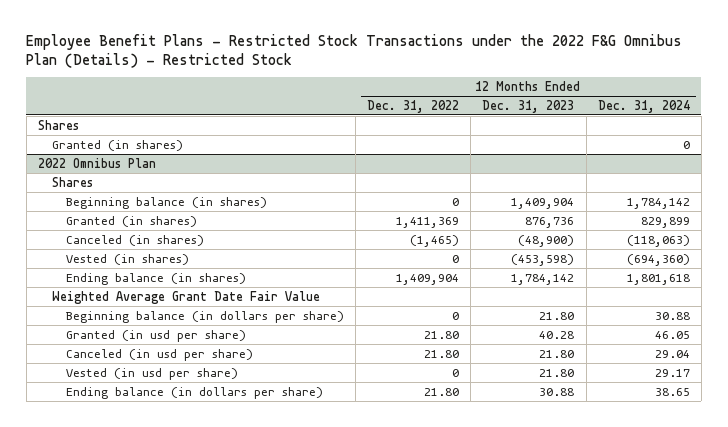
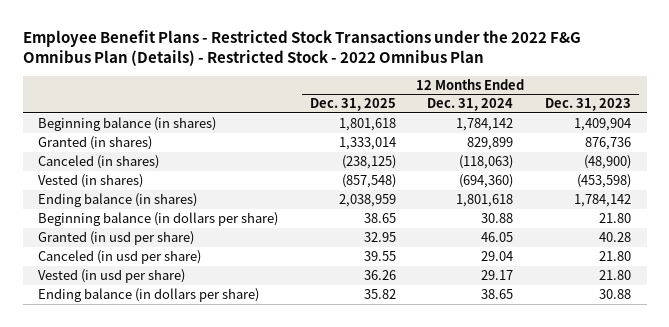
- Employee Benefit Plans - Restricted Stock Transactions under the 2022 F&G Omnibus Plan (Details) - Restricted Stock
+ Employee Benefit Plans - Restricted Stock Transactions under the 2022 F&G Omnibus Plan (Details) - Restricted Stock - 2022 Omnibus Plan
- | 12 Months Ended Dec. 31, 2022 | 12 Months Ended Dec. 31, 2023 | 12 Months Ended Dec. 31, 2024
+ | 12 Months Ended Dec. 31, 2025 | 12 Months Ended Dec. 31, 2024 | 12 Months Ended Dec. 31, 2023
- Shares
- Granted (in shares) | | | 0
- 2022 Omnibus Plan
- Shares
- Weighted Average Grant Date Fair Value

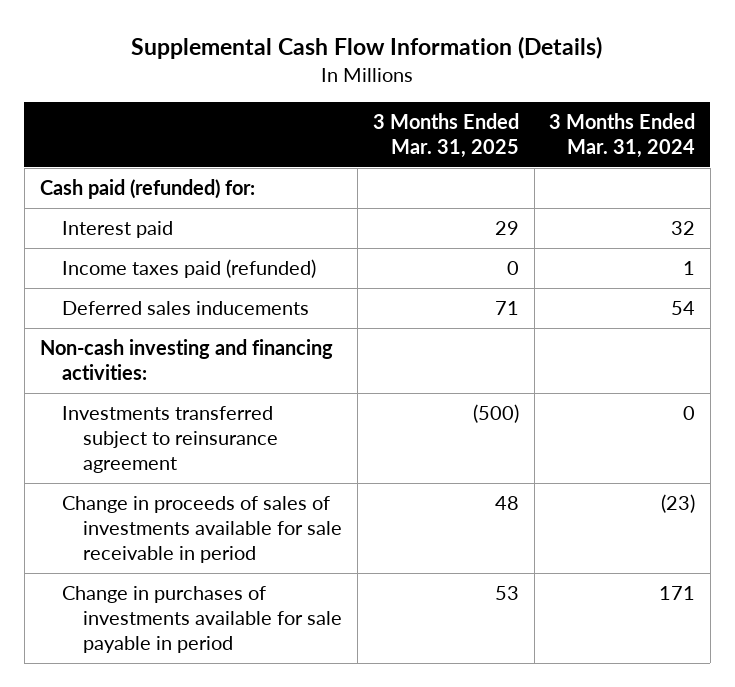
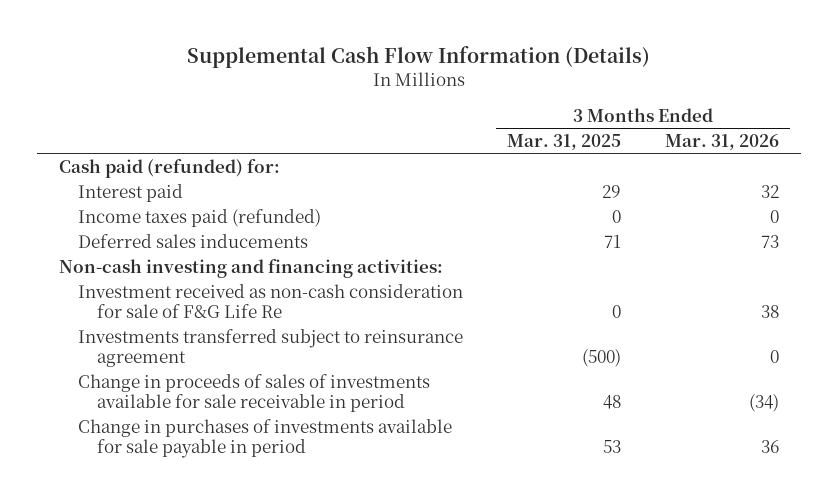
- | 3 Months Ended Mar. 31, 2025 | 3 Months Ended Mar. 31, 2024
+ | 3 Months Ended Mar. 31, 2025 | 3 Months Ended Mar. 31, 2026
+ Investment received as non-cash consideration for sale of F&G Life Re | 0 | 38

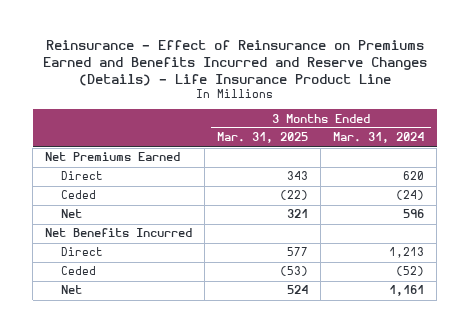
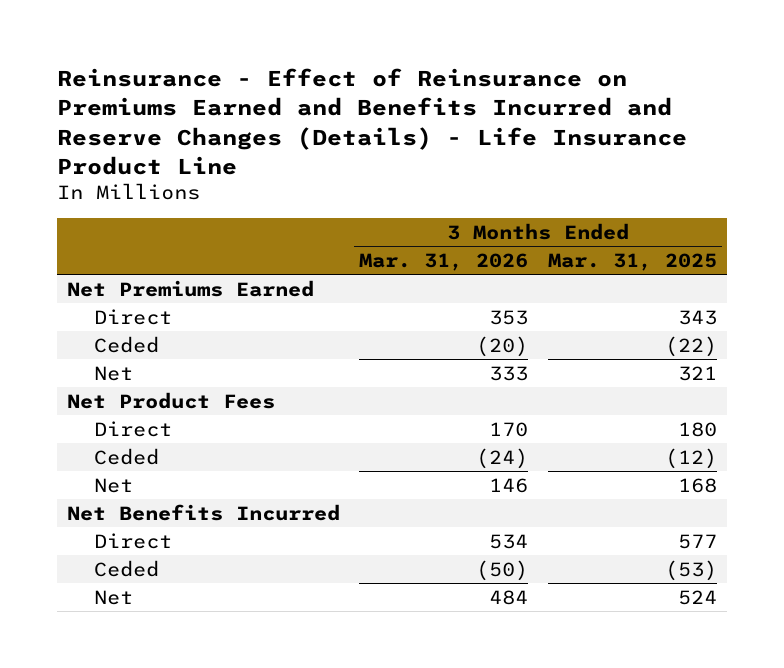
- | 3 Months Ended Mar. 31, 2025 | 3 Months Ended Mar. 31, 2024
+ | 3 Months Ended Mar. 31, 2026 | 3 Months Ended Mar. 31, 2025
+ Net Product Fees
+ Direct | 170 | 180
+ Ceded | (24) | (12)
+ Net | 146 | 168

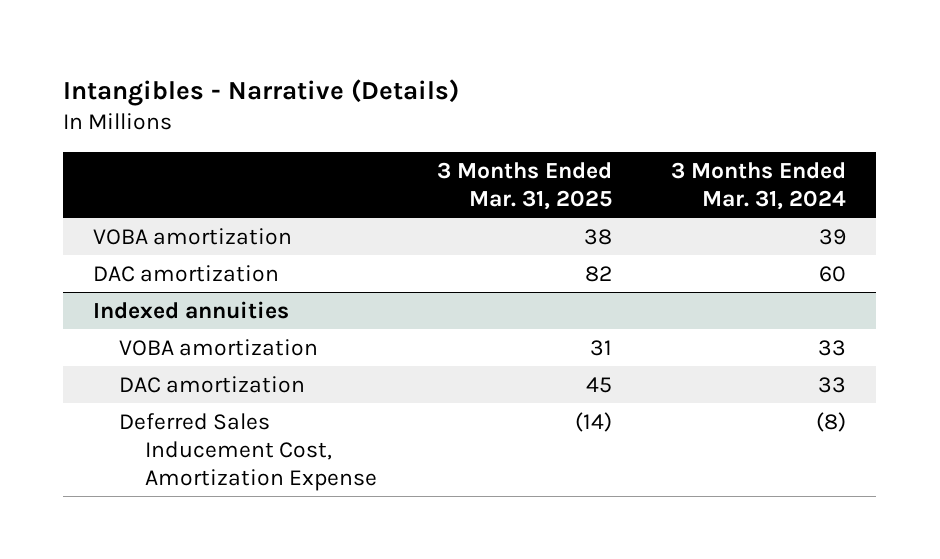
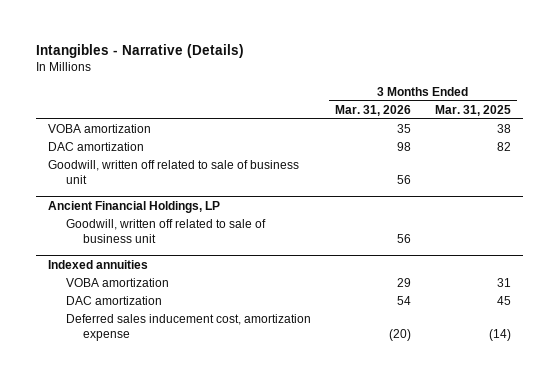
- | 3 Months Ended Mar. 31, 2025 | 3 Months Ended Mar. 31, 2024
+ | 3 Months Ended Mar. 31, 2026 | 3 Months Ended Mar. 31, 2025
+ Goodwill, written off related to sale of business unit | 56 |
+ Ancient Financial Holdings, LP
+ Goodwill, written off related to sale of business unit | 56 |
@ Indexed annuities
- Deferred Sales Inducement Cost, Amortization Expense | (14) | (8)
+ Deferred sales inducement cost, amortization expense | (20) | (14)

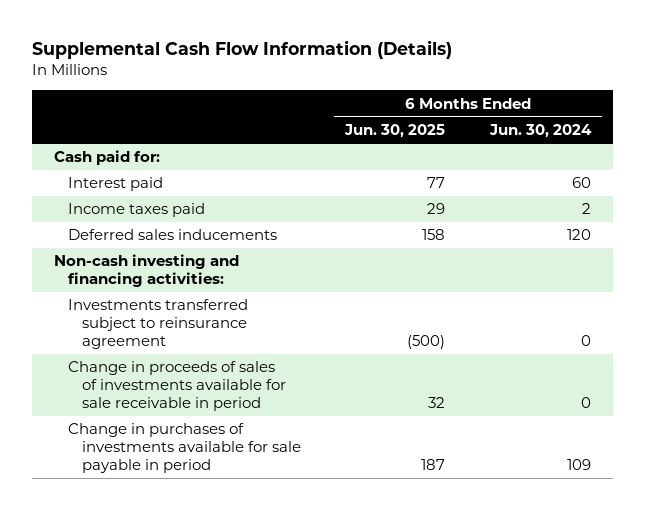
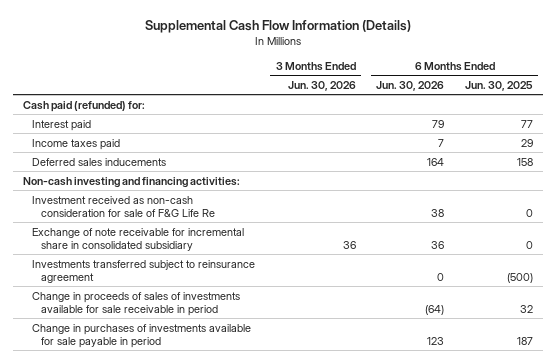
- | 6 Months Ended Jun. 30, 2025 | 6 Months Ended Jun. 30, 2024
+ | 3 Months Ended Jun. 30, 2026 | 6 Months Ended Jun. 30, 2026 | 6 Months Ended Jun. 30, 2025
- Cash paid for:
+ Cash paid (refunded) for:
+ Investment received as non-cash consideration for sale of F&G Life Re | | 38 | 0
+ Exchange of note receivable for incremental share in consolidated subsidiary | 36 | 36 | 0

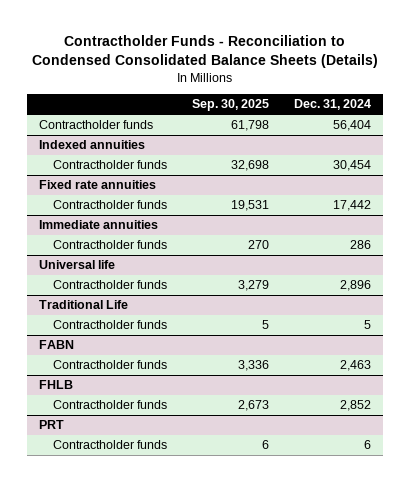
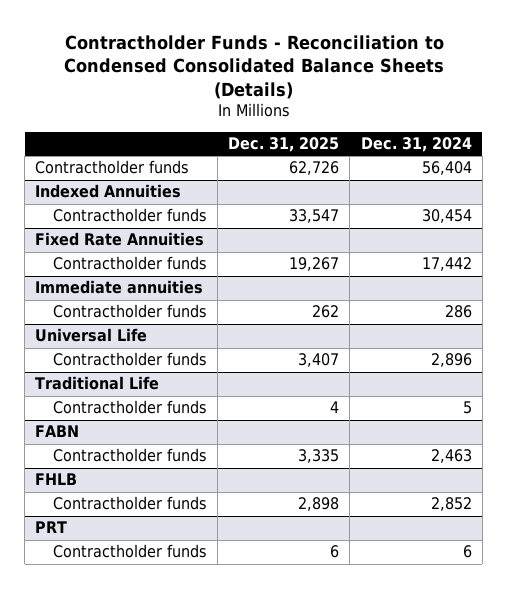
- | Sep. 30, 2025 | Dec. 31, 2024
+ | Dec. 31, 2025 | Dec. 31, 2024
- Indexed annuities
+ Indexed Annuities
- Fixed rate annuities
+ Fixed Rate Annuities
- Universal life
+ Universal Life

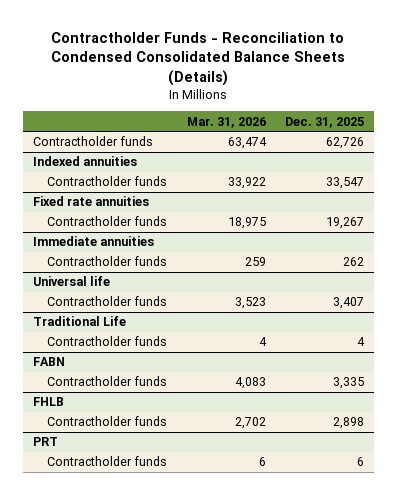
- | Dec. 31, 2025 | Dec. 31, 2024
+ | Mar. 31, 2026 | Dec. 31, 2025
- Indexed Annuities
+ Indexed annuities
- Fixed Rate Annuities
+ Fixed rate annuities
- Universal Life
+ Universal life

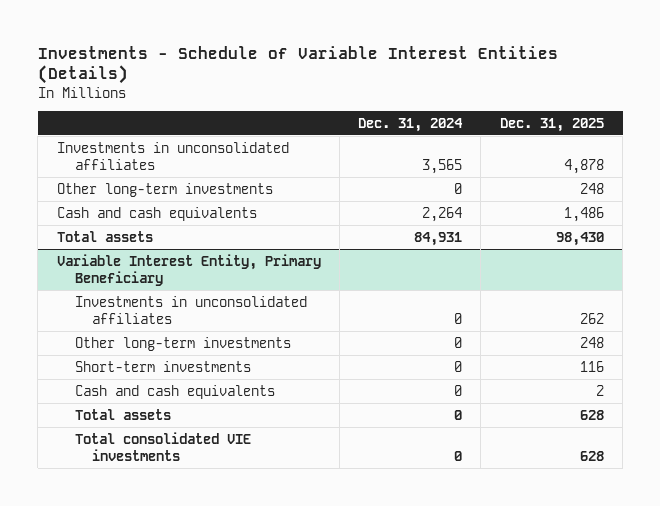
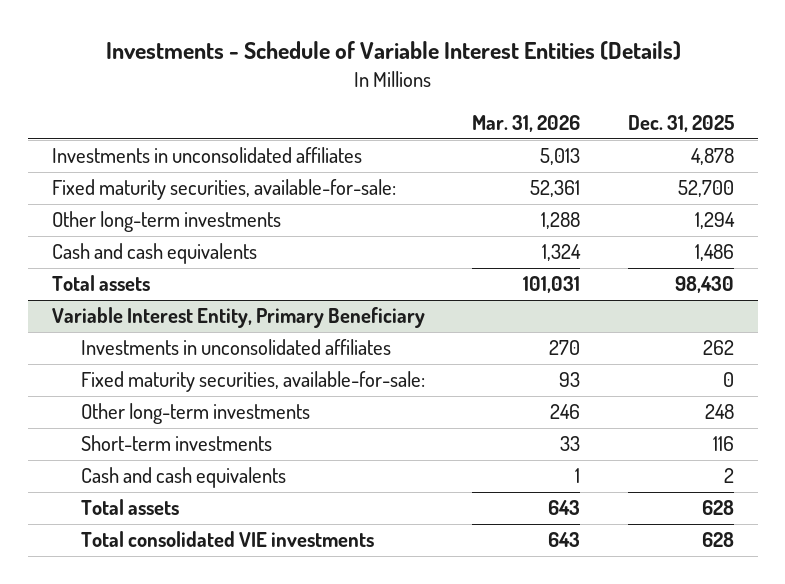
- | Dec. 31, 2024 | Dec. 31, 2025
+ | Mar. 31, 2026 | Dec. 31, 2025
- Other long-term investments | 0 | 248
+ Fixed maturity securities, available-for-sale: | 52,361 | 52,700
+ Other long-term investments | 1,288 | 1,294
@ Variable Interest Entity, Primary Beneficiary
+ Fixed maturity securities, available-for-sale: | 93 | 0

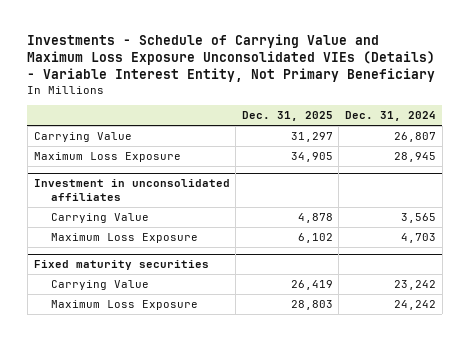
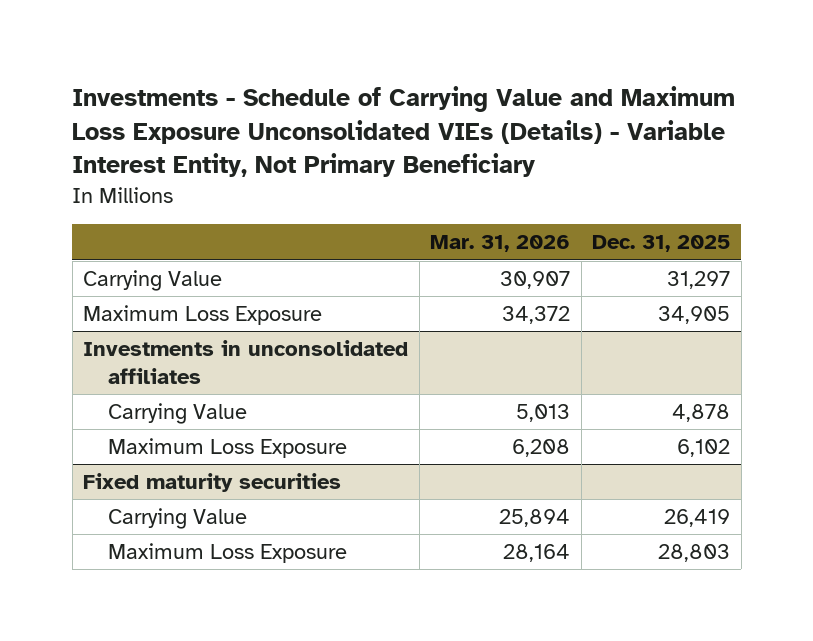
- | Dec. 31, 2025 | Dec. 31, 2024
+ | Mar. 31, 2026 | Dec. 31, 2025
- Investment in unconsolidated affiliates
+ Investments in unconsolidated affiliates

